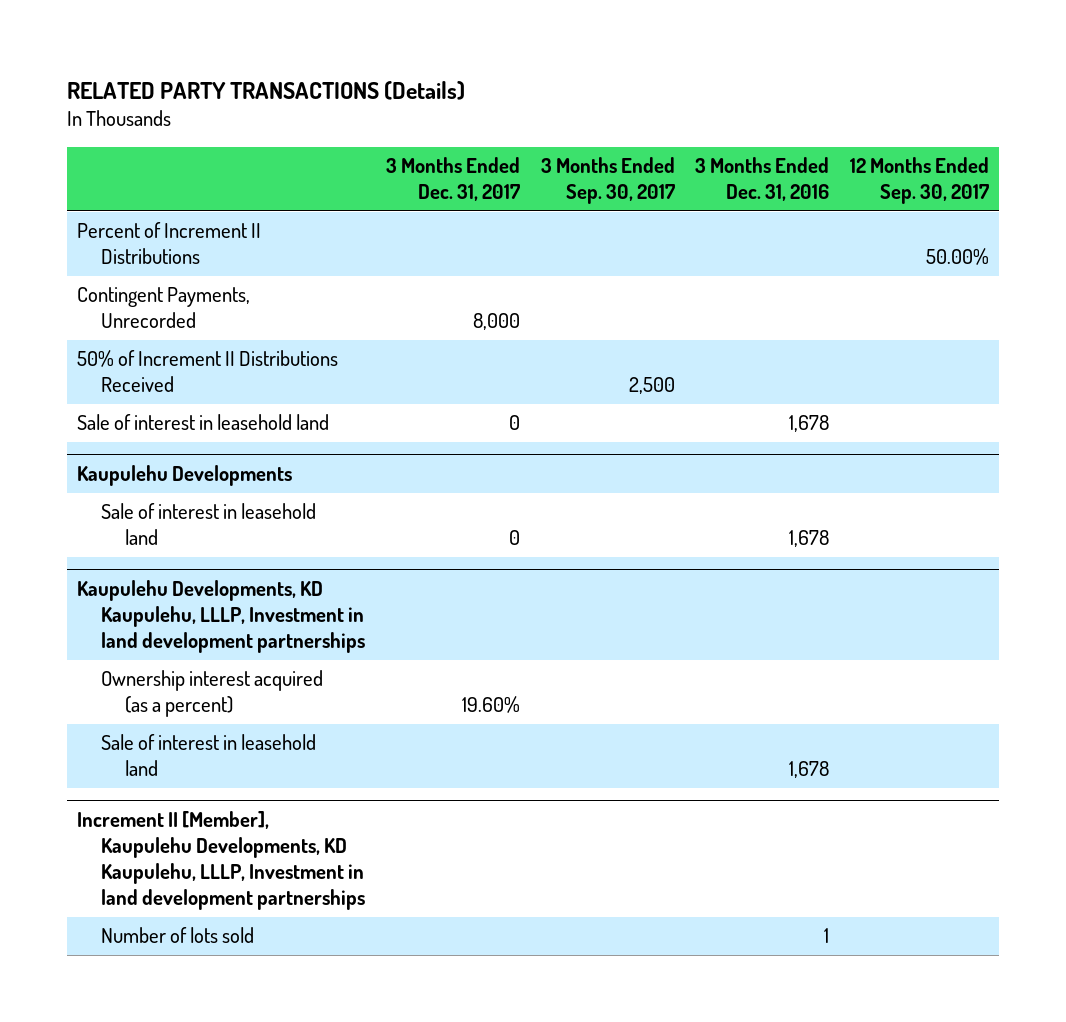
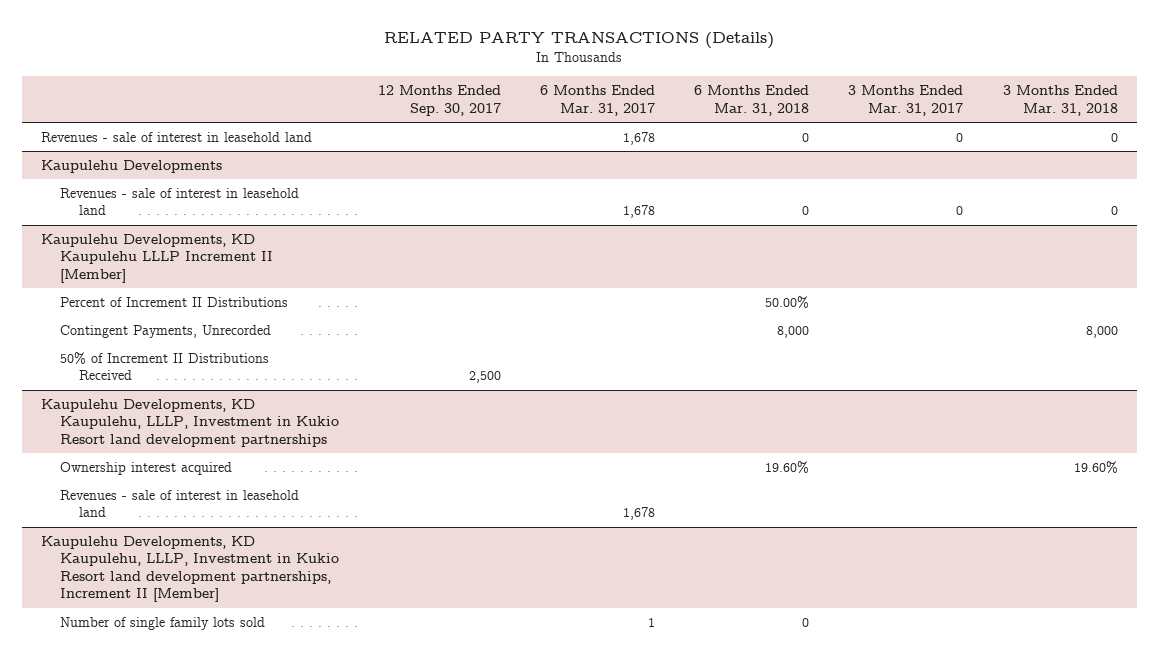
- | 3 Months Ended Dec. 31, 2017 | 3 Months Ended Sep. 30, 2017 | 3 Months Ended Dec. 31, 2016 | 12 Months Ended Sep. 30, 2017
+ | 12 Months Ended Sep. 30, 2017 | 6 Months Ended Mar. 31, 2017 | 6 Months Ended Mar. 31, 2018 | 3 Months Ended Mar. 31, 2017 | 3 Months Ended Mar. 31, 2018
- Percent of Increment II Distributions | | | | 50.00%
- Contingent Payments, Unrecorded | 8,000 | | |
- 50% of Increment II Distributions Received | | 2,500 | |
- Sale of interest in leasehold land | 0 | | 1,678 |
+ Revenues - sale of interest in leasehold land | | 1,678 | 0 | 0 | 0
@ Kaupulehu Developments
- Sale of interest in leasehold land | 0 | | 1,678 |
- Kaupulehu Developments, KD Kaupulehu, LLLP, Investment in land development partnerships
- Ownership interest acquired (as a percent) | 19.60% | | |
- Sale of interest in leasehold land | | | 1,678 |
- Increment II [Member], Kaupulehu Developments, KD Kaupulehu, LLLP, Investment in land development partnerships
- Number of lots sold | | | 1 |
@ Kaupulehu Developments
+ Revenues - sale of interest in leasehold land | | 1,678 | 0 | 0 | 0
+ Kaupulehu Developments, KD Kaupulehu LLLP Increment II [Member]
+ Percent of Increment II Distributions | | | 50.00% | |
+ Contingent Payments, Unrecorded | | | 8,000 | | 8,000
+ 50% of Increment II Distributions Received | 2,500 | | | |
+ Kaupulehu Developments, KD Kaupulehu, LLLP, Investment in Kukio Resort land development partnerships
+ Ownership interest acquired | | | 19.60% | | 19.60%
+ Revenues - sale of interest in leasehold land | | 1,678 | | |
+ Kaupulehu Developments, KD Kaupulehu, LLLP, Investment in Kukio Resort land development partnerships, Increment II [Member]
+ Number of single family lots sold | | 1 | 0 | |

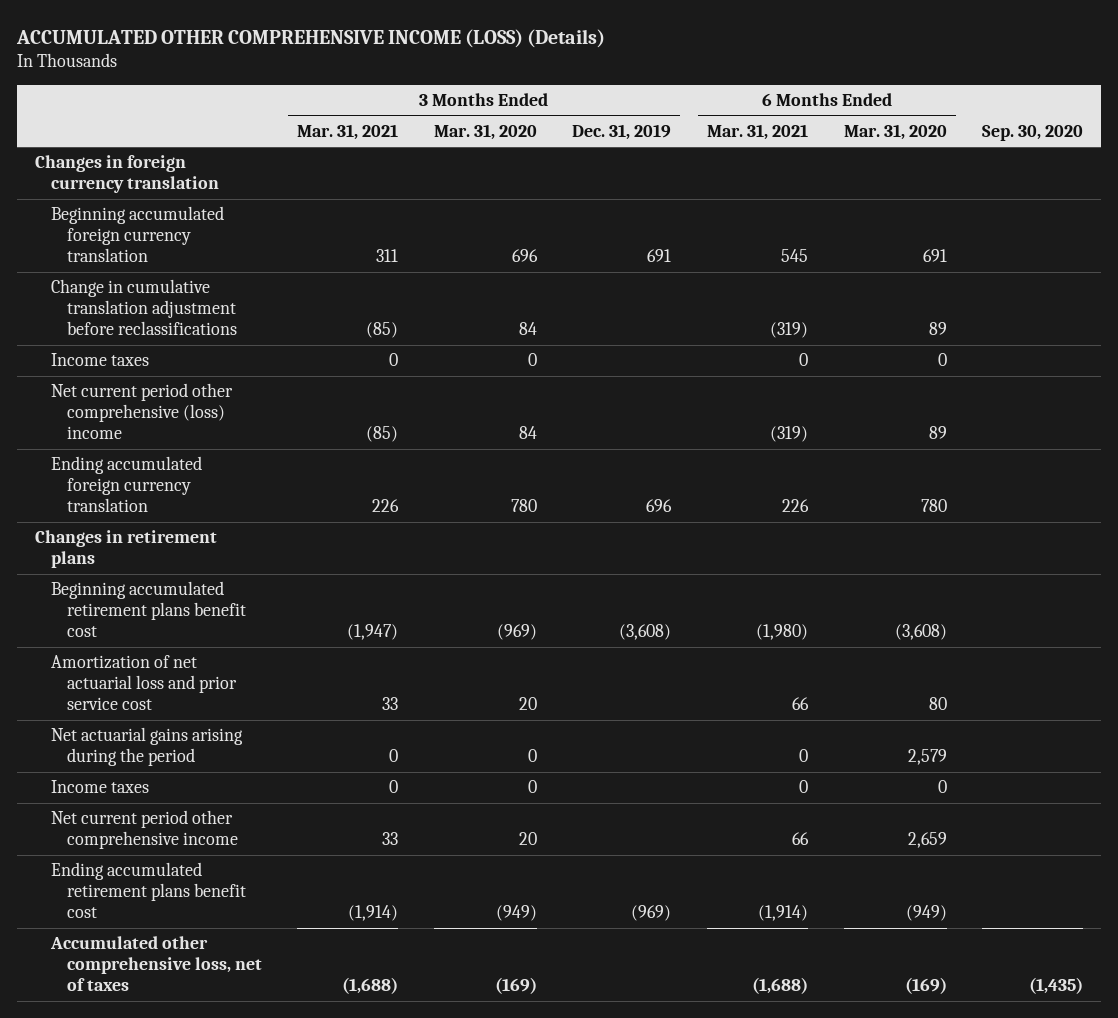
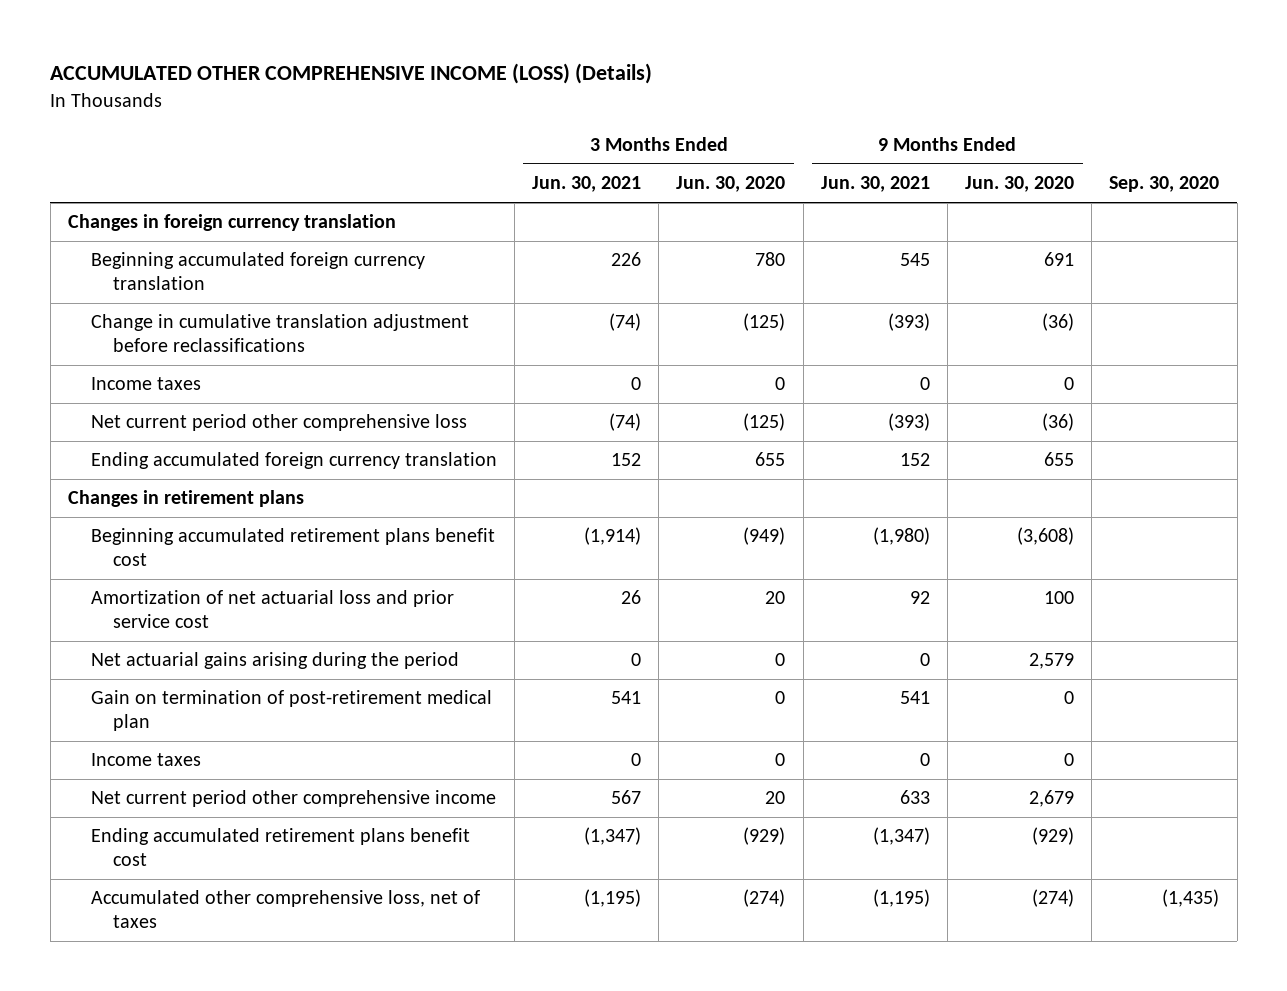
- | 3 Months Ended Mar. 31, 2021 | 3 Months Ended Mar. 31, 2020 | 3 Months Ended Dec. 31, 2019 | 6 Months Ended Mar. 31, 2021 | 6 Months Ended Mar. 31, 2020 | Sep. 30, 2020
+ | 3 Months Ended Jun. 30, 2021 | 3 Months Ended Jun. 30, 2020 | 9 Months Ended Jun. 30, 2021 | 9 Months Ended Jun. 30, 2020 | Sep. 30, 2020
- Net current period other comprehensive (loss) income | (85) | 84 | | (319) | 89 |
+ Net current period other comprehensive loss | (74) | (125) | (393) | (36) |
+ Gain on termination of post-retirement medical plan | 541 | 0 | 541 | 0 |

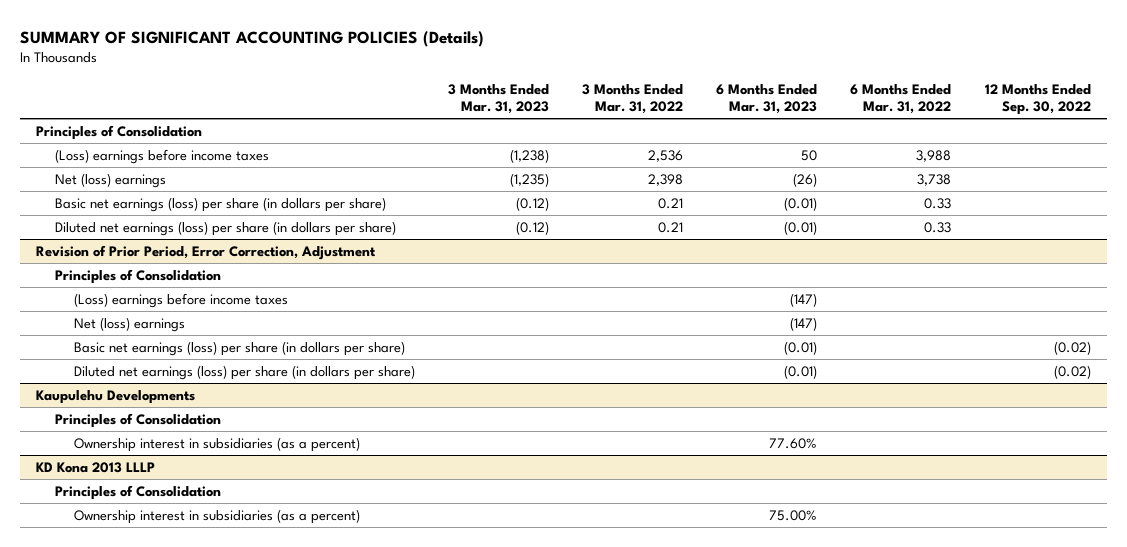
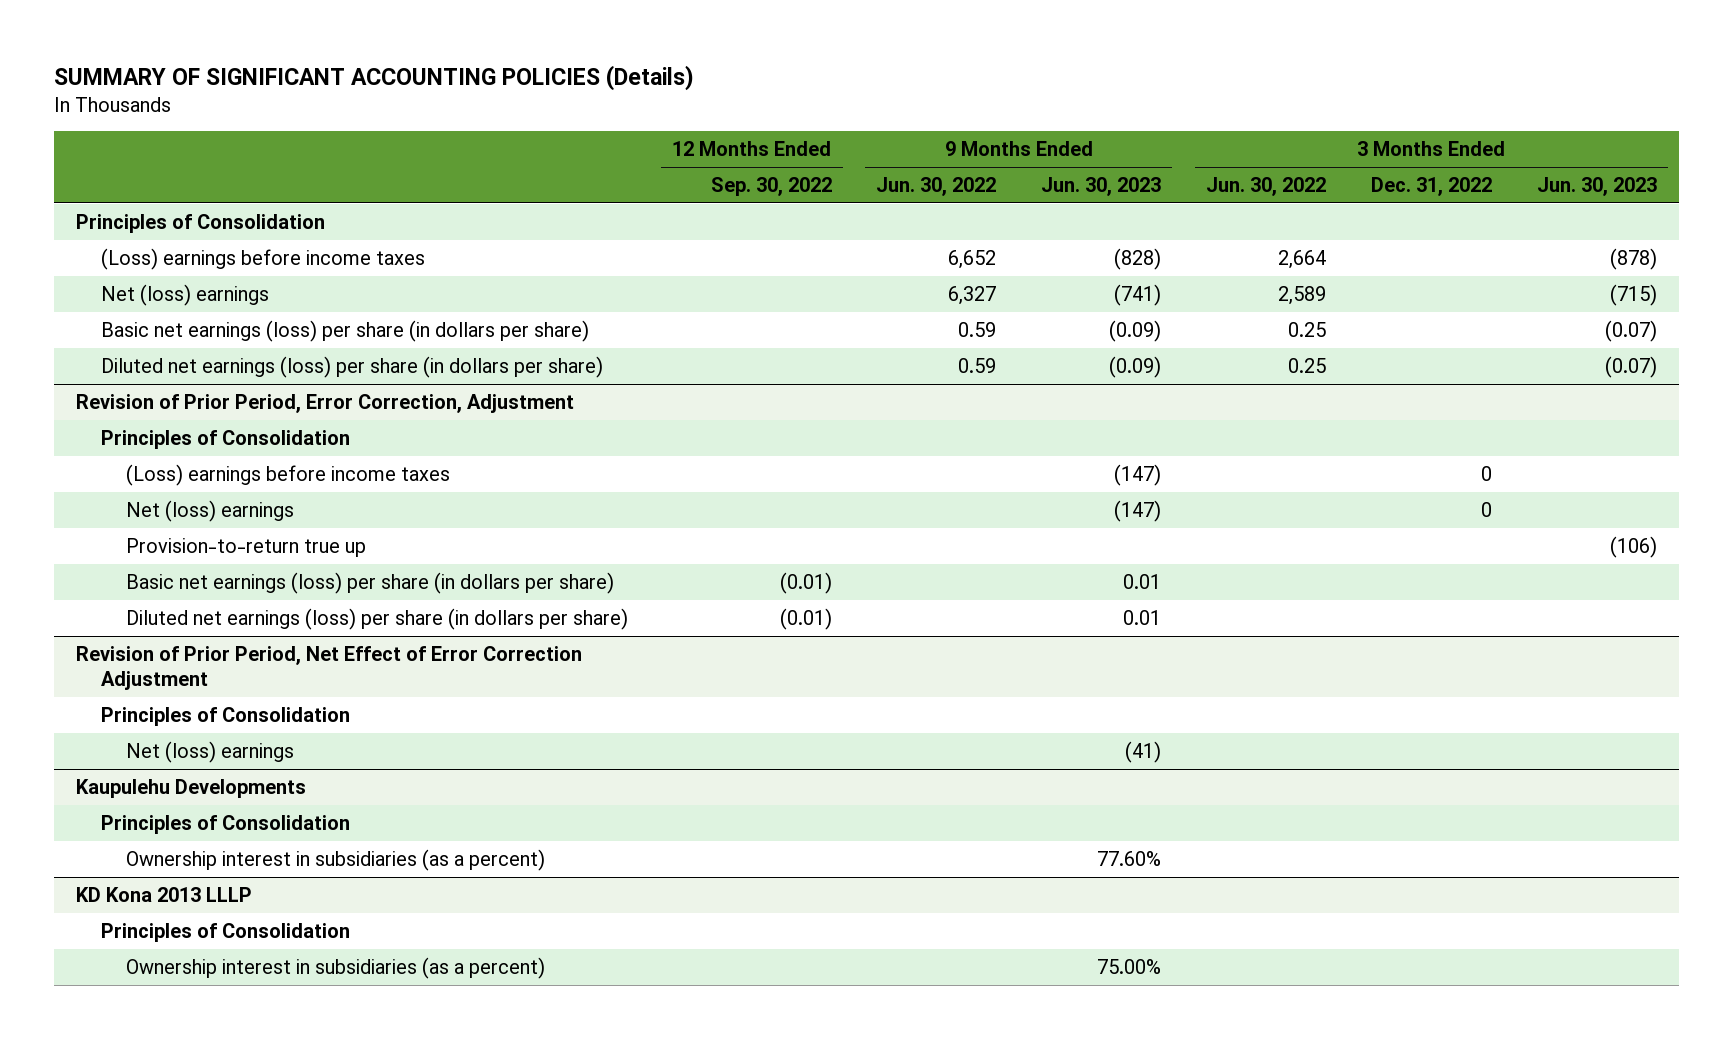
- | 3 Months Ended Mar. 31, 2023 | 3 Months Ended Mar. 31, 2022 | 6 Months Ended Mar. 31, 2023 | 6 Months Ended Mar. 31, 2022 | 12 Months Ended Sep. 30, 2022
+ | 12 Months Ended Sep. 30, 2022 | 9 Months Ended Jun. 30, 2022 | 9 Months Ended Jun. 30, 2023 | 3 Months Ended Jun. 30, 2022 | 3 Months Ended Dec. 31, 2022 | 3 Months Ended Jun. 30, 2023
@ Revision of Prior Period, Error Correction, Adjustment
- Basic net earnings (loss) per share (in dollars per share) | | | (0.01) | | (0.02)
- Diluted net earnings (loss) per share (in dollars per share) | | | (0.01) | | (0.02)
+ Provision-to-return true up | | | | | | (106)
+ Basic net earnings (loss) per share (in dollars per share) | (0.01) | | 0.01 | | |
+ Diluted net earnings (loss) per share (in dollars per share) | (0.01) | | 0.01 | | |
+ Revision of Prior Period, Net Effect of Error Correction Adjustment
+ Principles of Consolidation
+ Net (loss) earnings | | | (41) | | |

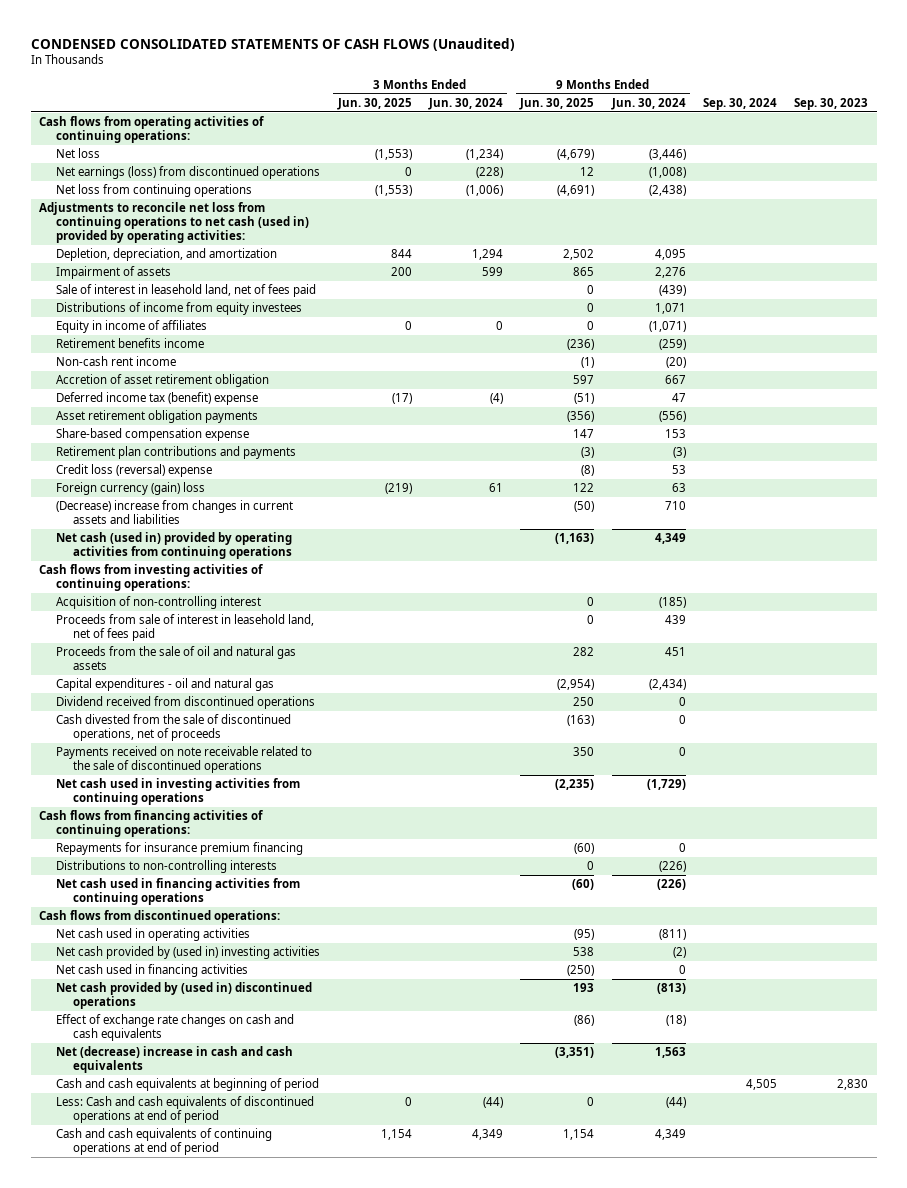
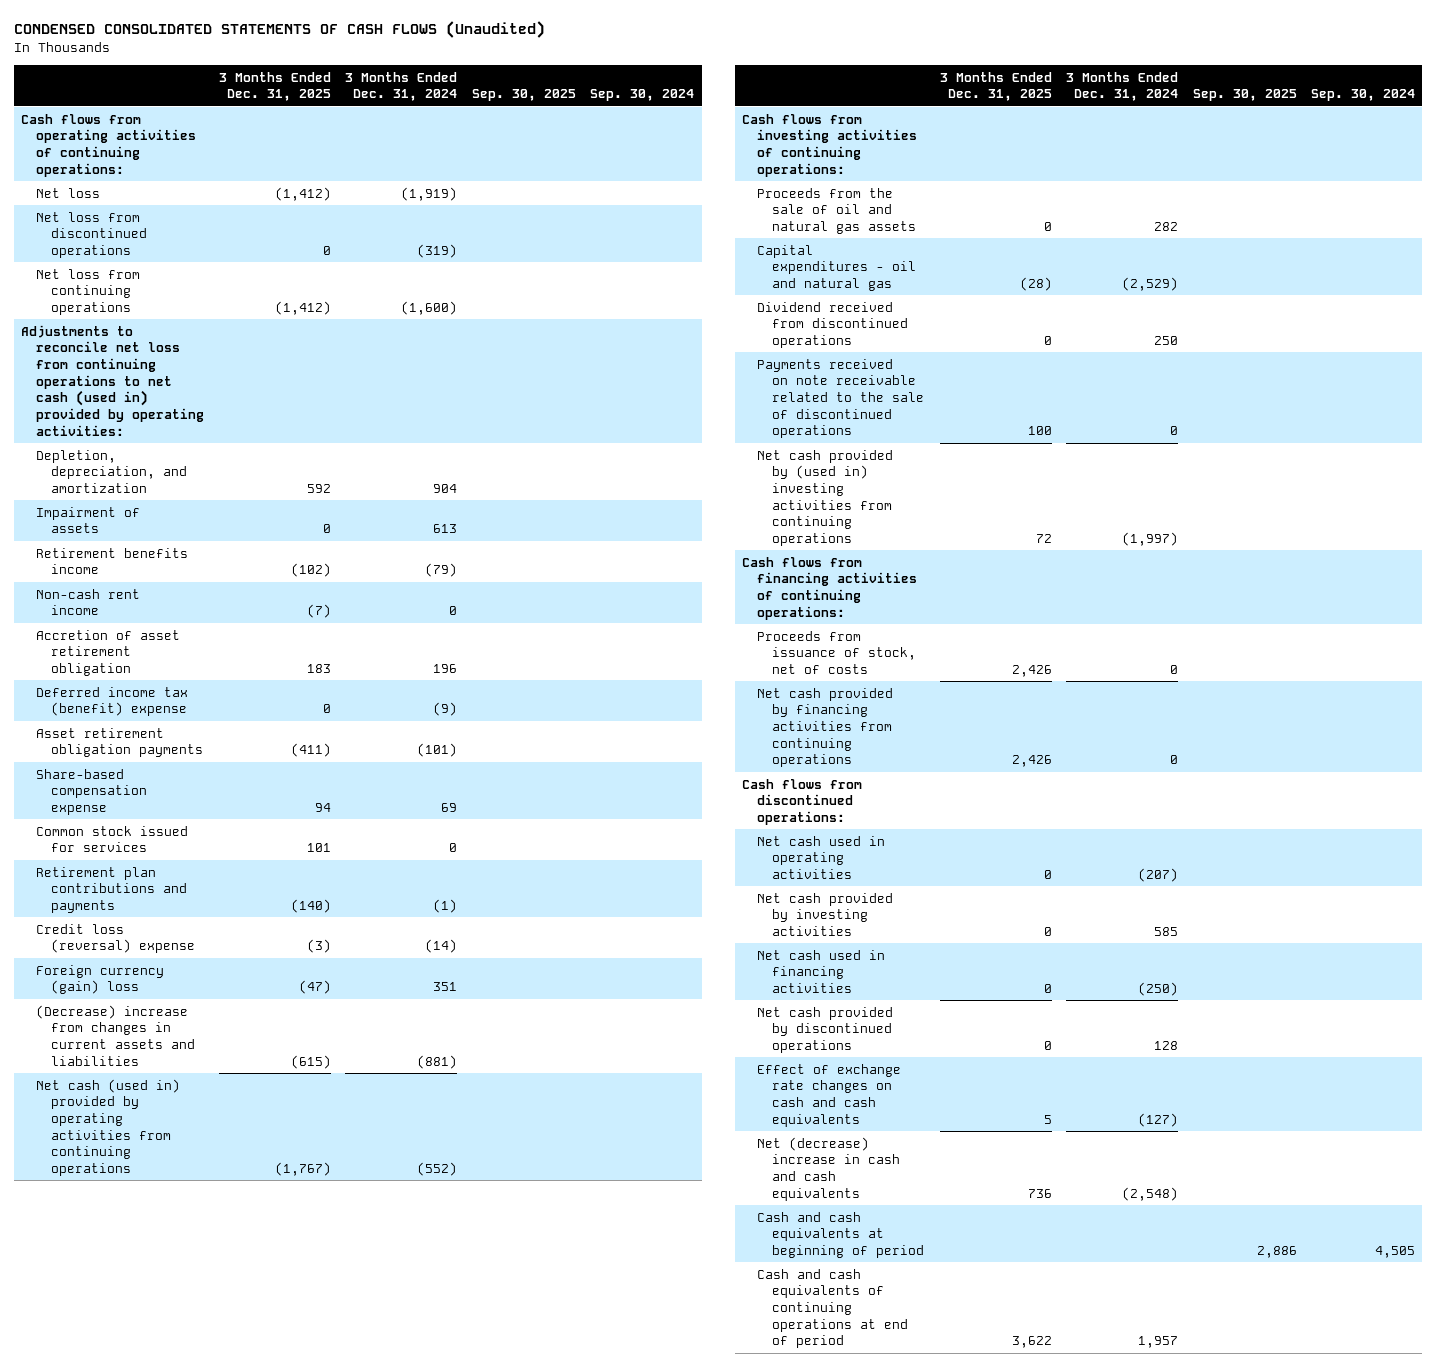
- | 3 Months Ended Jun. 30, 2025 | 3 Months Ended Jun. 30, 2024 | 9 Months Ended Jun. 30, 2025 | 9 Months Ended Jun. 30, 2024 | Sep. 30, 2024 | Sep. 30, 2023
+ | 3 Months Ended Dec. 31, 2025 | 3 Months Ended Dec. 31, 2024 | Sep. 30, 2025 | Sep. 30, 2024
- Net earnings (loss) from discontinued operations | 0 | (228) | 12 | (1,008) | |
+ Net loss from discontinued operations | 0 | (319) | |
- Sale of interest in leasehold land, net of fees paid | | | 0 | (439) | |
- Distributions of income from equity investees | | | 0 | 1,071 | |
- Equity in income of affiliates | 0 | 0 | 0 | (1,071) | |
+ Common stock issued for services | 101 | 0 | |
- Acquisition of non-controlling interest | | | 0 | (185) | |
- Proceeds from sale of interest in leasehold land, net of fees paid | | | 0 | 439 | |
- Cash divested from the sale of discontinued operations, net of proceeds | | | (163) | 0 | |
- Net cash used in investing activities from continuing operations | | | (2,235) | (1,729) | |
+ Net cash provided by (used in) investing activities from continuing operations | 72 | (1,997) | |
- Repayments for insurance premium financing | | | (60) | 0 | |
- Distributions to non-controlling interests | | | 0 | (226) | |
- Net cash used in financing activities from continuing operations | | | (60) | (226) | |
+ Proceeds from issuance of stock, net of costs | 2,426 | 0 | |
+ Net cash provided by financing activities from continuing operations | 2,426 | 0 | |
- Net cash provided by (used in) investing activities | | | 538 | (2) | |
+ Net cash provided by investing activities | 0 | 585 | |
- Net cash provided by (used in) discontinued operations | | | 193 | (813) | |
+ Net cash provided by discontinued operations | 0 | 128 | |
- Less: Cash and cash equivalents of discontinued operations at end of period | 0 | (44) | 0 | (44) | |

